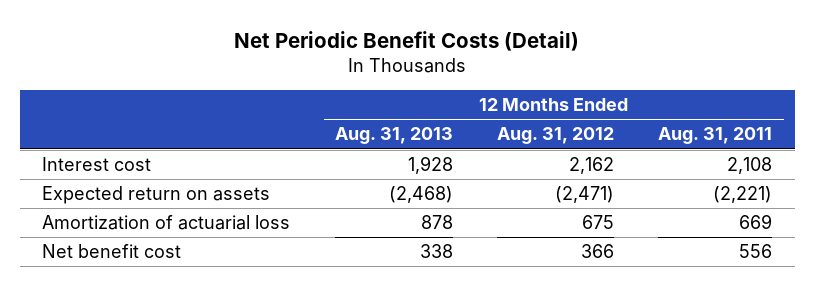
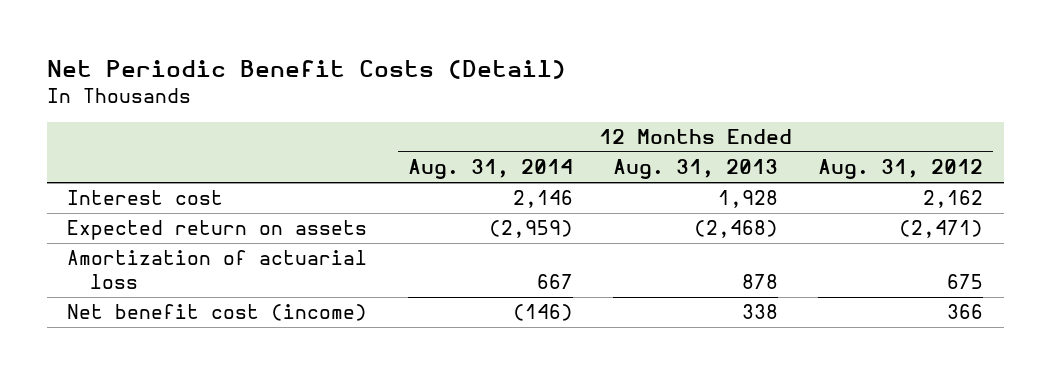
- | 12 Months Ended Aug. 31, 2013 | 12 Months Ended Aug. 31, 2012 | 12 Months Ended Aug. 31, 2011
+ | 12 Months Ended Aug. 31, 2014 | 12 Months Ended Aug. 31, 2013 | 12 Months Ended Aug. 31, 2012
- Net benefit cost | 338 | 366 | 556
+ Net benefit cost (income) | (146) | 338 | 366

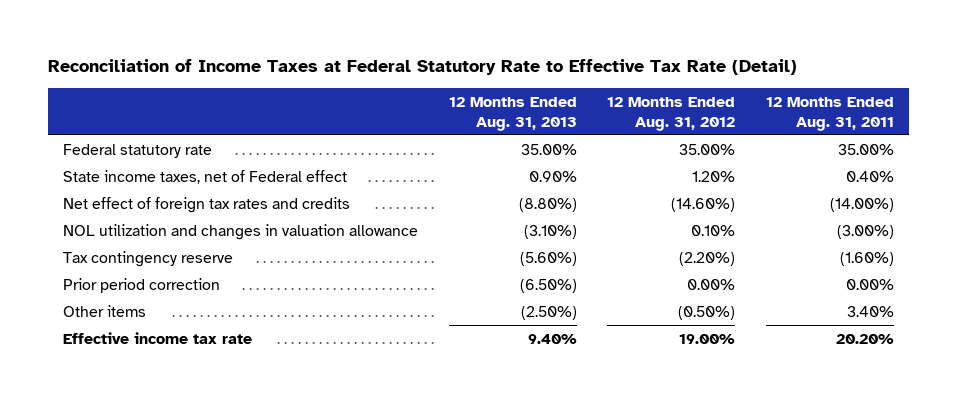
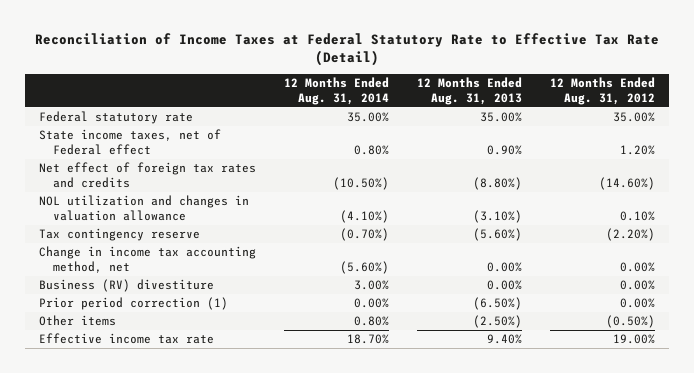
- | 12 Months Ended Aug. 31, 2013 | 12 Months Ended Aug. 31, 2012 | 12 Months Ended Aug. 31, 2011
+ | 12 Months Ended Aug. 31, 2014 | 12 Months Ended Aug. 31, 2013 | 12 Months Ended Aug. 31, 2012
- Prior period correction | (6.50%) | 0.00% | 0.00%
+ Change in income tax accounting method, net | (5.60%) | 0.00% | 0.00%
+ Business (RV) divestiture | 3.00% | 0.00% | 0.00%
+ Prior period correction (1) | 0.00% | (6.50%) | 0.00%

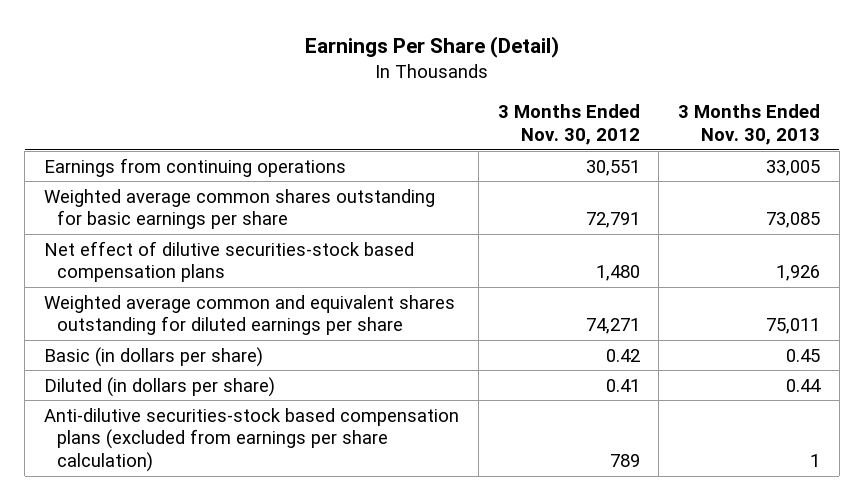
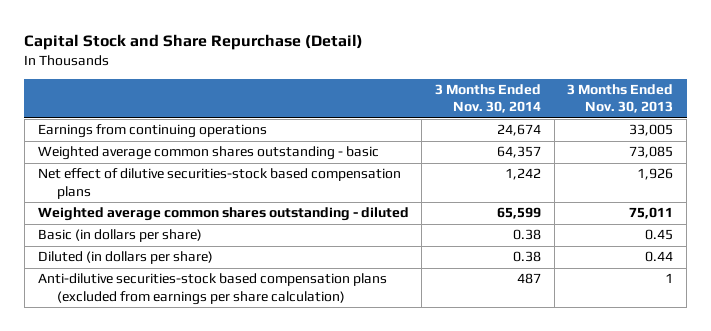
- Earnings Per Share (Detail)
+ Capital Stock and Share Repurchase (Detail)
- | 3 Months Ended Nov. 30, 2012 | 3 Months Ended Nov. 30, 2013
+ | 3 Months Ended Nov. 30, 2014 | 3 Months Ended Nov. 30, 2013
- Weighted average common shares outstanding for basic earnings per share | 72,791 | 73,085
+ Weighted average common shares outstanding - basic | 64,357 | 73,085
- Weighted average common and equivalent shares outstanding for diluted earnings per share | 74,271 | 75,011
+ Weighted average common shares outstanding - diluted | 65,599 | 75,011

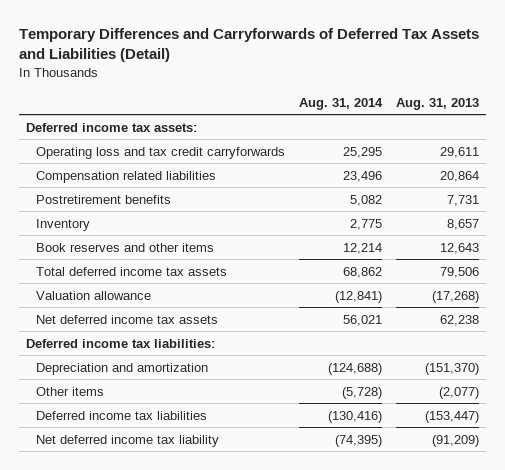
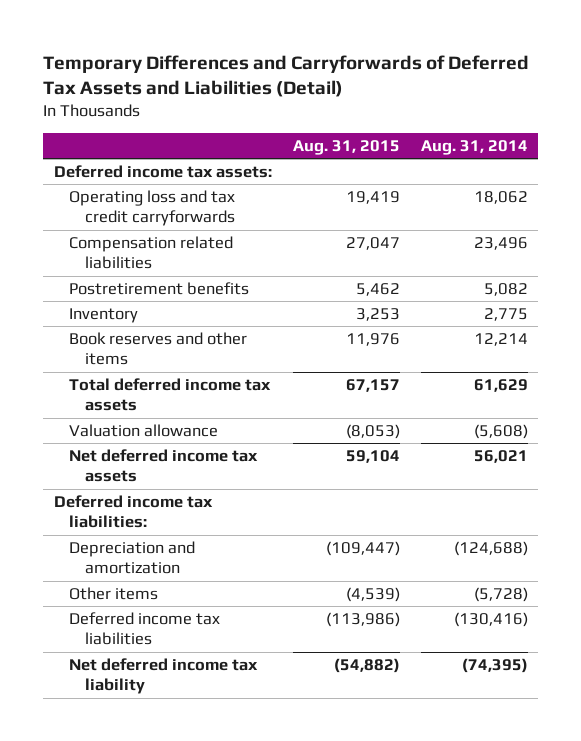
- | Aug. 31, 2014 | Aug. 31, 2013
+ | Aug. 31, 2015 | Aug. 31, 2014
- Operating loss and tax credit carryforwards | 25,295 | 29,611
+ Operating loss and tax credit carryforwards | 19,419 | 18,062
- Total deferred income tax assets | 68,862 | 79,506
- Valuation allowance | (12,841) | (17,268)
+ Total deferred income tax assets | 67,157 | 61,629
+ Valuation allowance | (8,053) | (5,608)

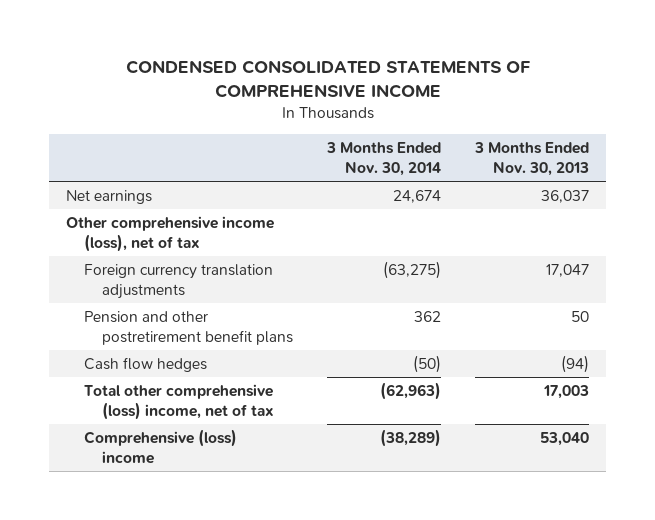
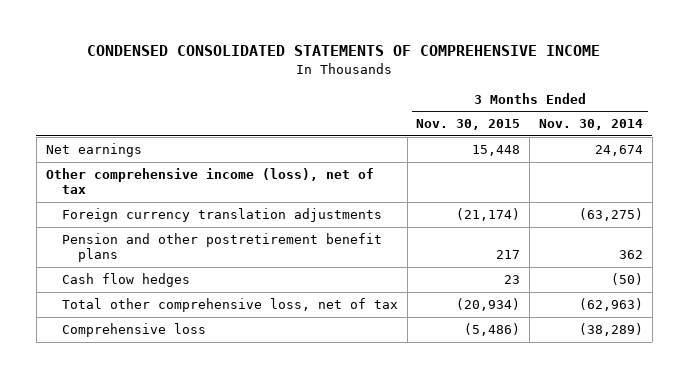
- | 3 Months Ended Nov. 30, 2014 | 3 Months Ended Nov. 30, 2013
+ | 3 Months Ended Nov. 30, 2015 | 3 Months Ended Nov. 30, 2014
- Total other comprehensive (loss) income, net of tax | (62,963) | 17,003
- Comprehensive (loss) income | (38,289) | 53,040
+ Total other comprehensive loss, net of tax | (20,934) | (62,963)
+ Comprehensive loss | (5,486) | (38,289)

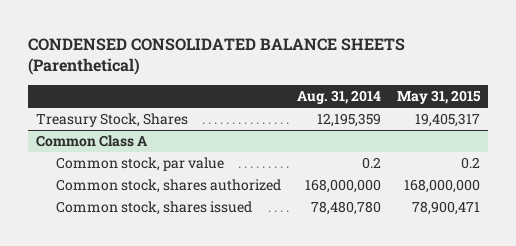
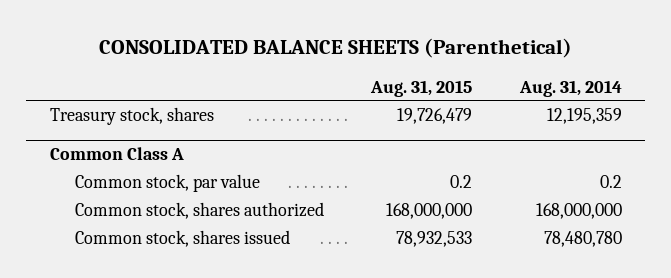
- CONDENSED CONSOLIDATED BALANCE SHEETS (Parenthetical)
+ CONSOLIDATED BALANCE SHEETS (Parenthetical)
- | Aug. 31, 2014 | May 31, 2015
+ | Aug. 31, 2015 | Aug. 31, 2014
- Treasury Stock, Shares | 12,195,359 | 19,405,317
+ Treasury stock, shares | 19,726,479 | 12,195,359

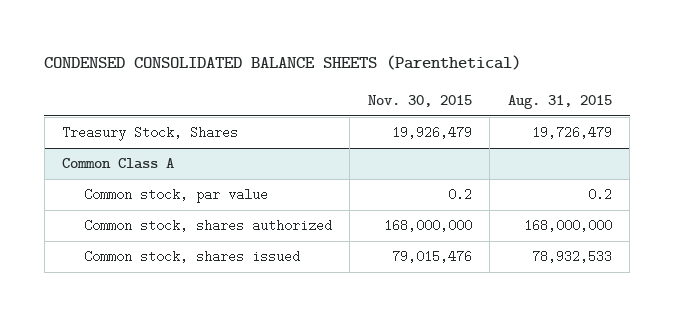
- CONSOLIDATED BALANCE SHEETS (Parenthetical)
+ CONDENSED CONSOLIDATED BALANCE SHEETS (Parenthetical)
- | Aug. 31, 2015 | Aug. 31, 2014
+ | Nov. 30, 2015 | Aug. 31, 2015
- Treasury stock, shares | 19,726,479 | 12,195,359
+ Treasury Stock, Shares | 19,926,479 | 19,726,479

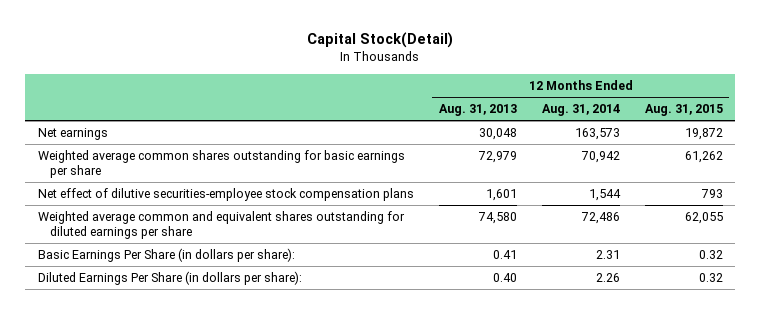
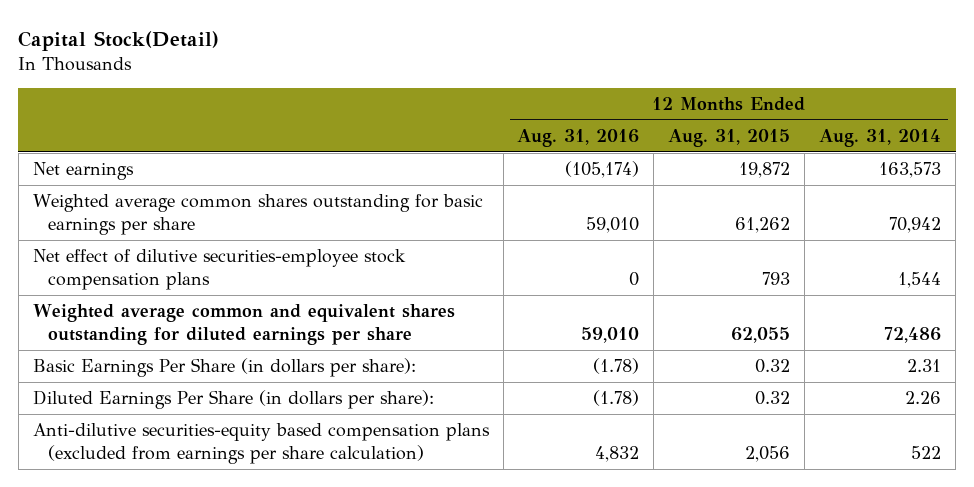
- | 12 Months Ended Aug. 31, 2013 | 12 Months Ended Aug. 31, 2014 | 12 Months Ended Aug. 31, 2015
+ | 12 Months Ended Aug. 31, 2016 | 12 Months Ended Aug. 31, 2015 | 12 Months Ended Aug. 31, 2014
+ Anti-dilutive securities-equity based compensation plans (excluded from earnings per share calculation) | 4,832 | 2,056 | 522

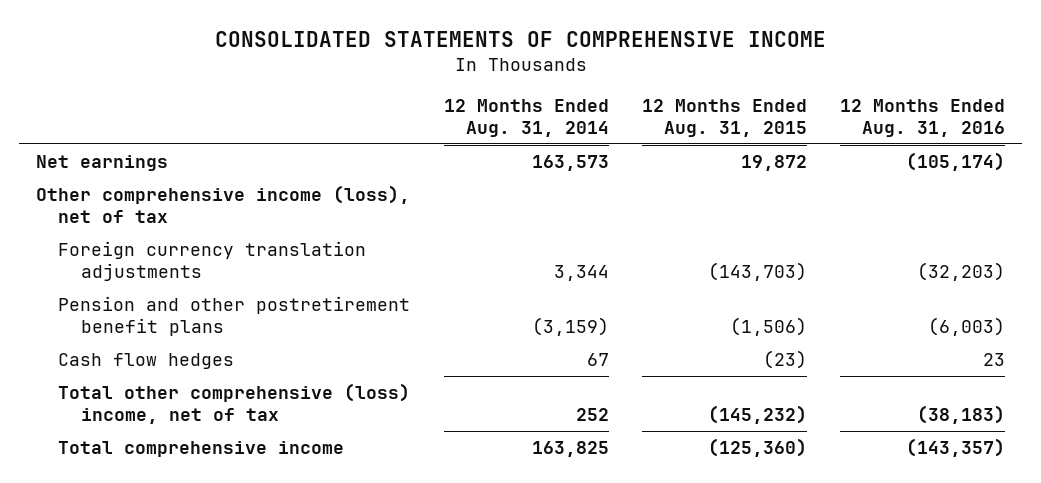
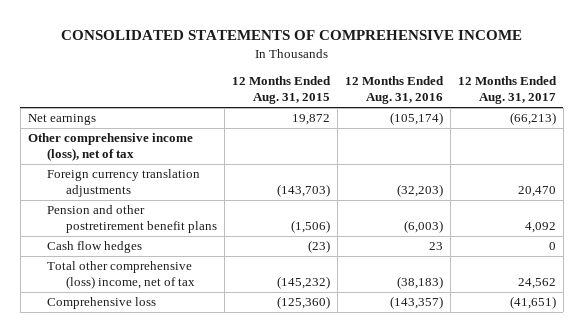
- | 12 Months Ended Aug. 31, 2014 | 12 Months Ended Aug. 31, 2015 | 12 Months Ended Aug. 31, 2016
+ | 12 Months Ended Aug. 31, 2015 | 12 Months Ended Aug. 31, 2016 | 12 Months Ended Aug. 31, 2017
- Total comprehensive income | 163,825 | (125,360) | (143,357)
+ Comprehensive loss | (125,360) | (143,357) | (41,651)

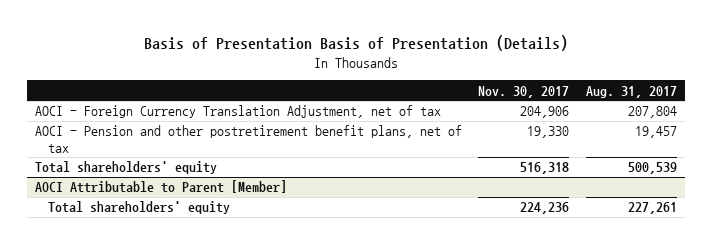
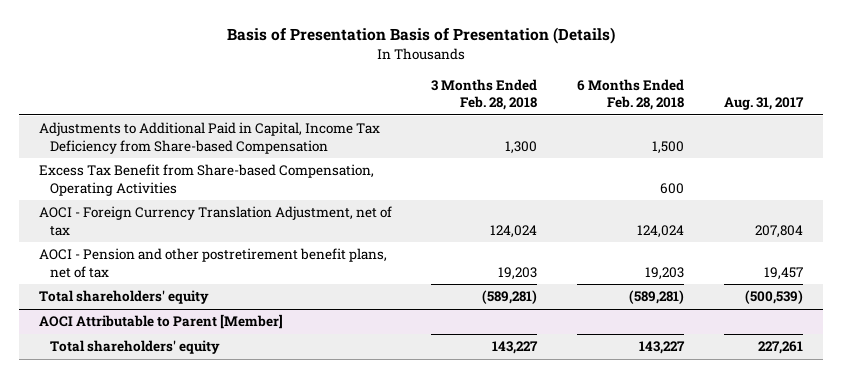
- | Nov. 30, 2017 | Aug. 31, 2017
+ | 3 Months Ended Feb. 28, 2018 | 6 Months Ended Feb. 28, 2018 | Aug. 31, 2017
+ Adjustments to Additional Paid in Capital, Income Tax Deficiency from Share-based Compensation | 1,300 | 1,500 |
+ Excess Tax Benefit from Share-based Compensation, Operating Activities | | 600 |
- Total shareholders' equity | 516,318 | 500,539
+ Total shareholders' equity | (589,281) | (589,281) | (500,539)

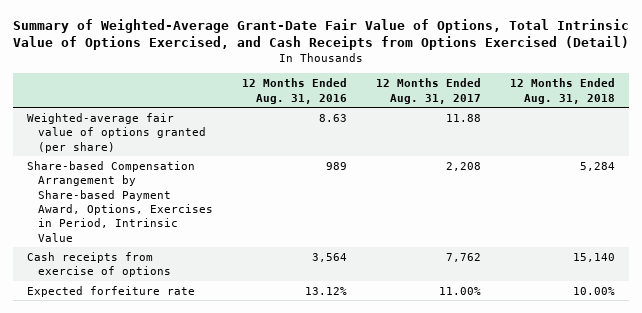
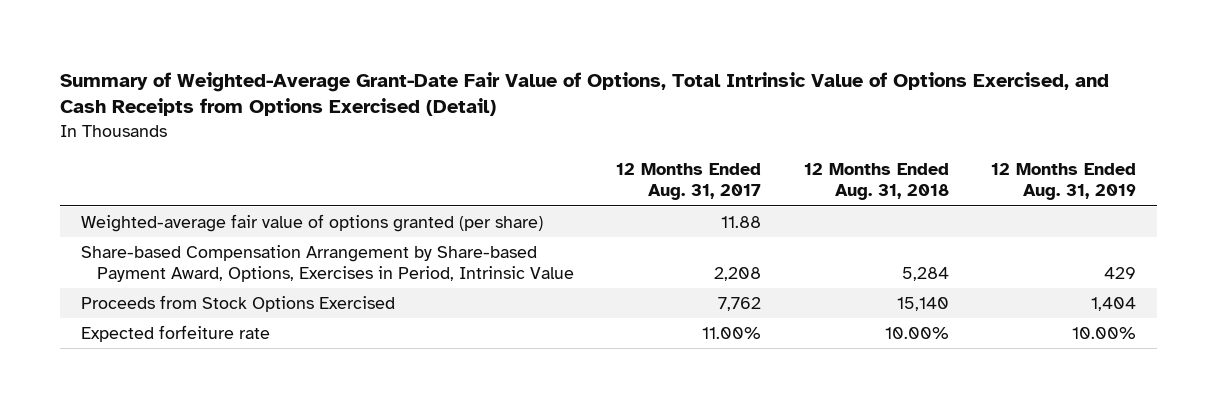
- | 12 Months Ended Aug. 31, 2016 | 12 Months Ended Aug. 31, 2017 | 12 Months Ended Aug. 31, 2018
+ | 12 Months Ended Aug. 31, 2017 | 12 Months Ended Aug. 31, 2018 | 12 Months Ended Aug. 31, 2019
- Cash receipts from exercise of options | 3,564 | 7,762 | 15,140
+ Proceeds from Stock Options Exercised | 7,762 | 15,140 | 1,404

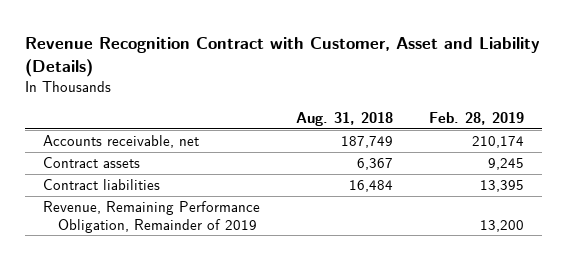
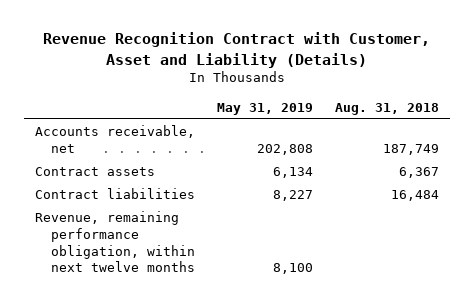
- | Aug. 31, 2018 | Feb. 28, 2019
+ | May 31, 2019 | Aug. 31, 2018
- Revenue, Remaining Performance Obligation, Remainder of 2019 | | 13,200
+ Revenue, remaining performance obligation, within next twelve months | 8,100 |

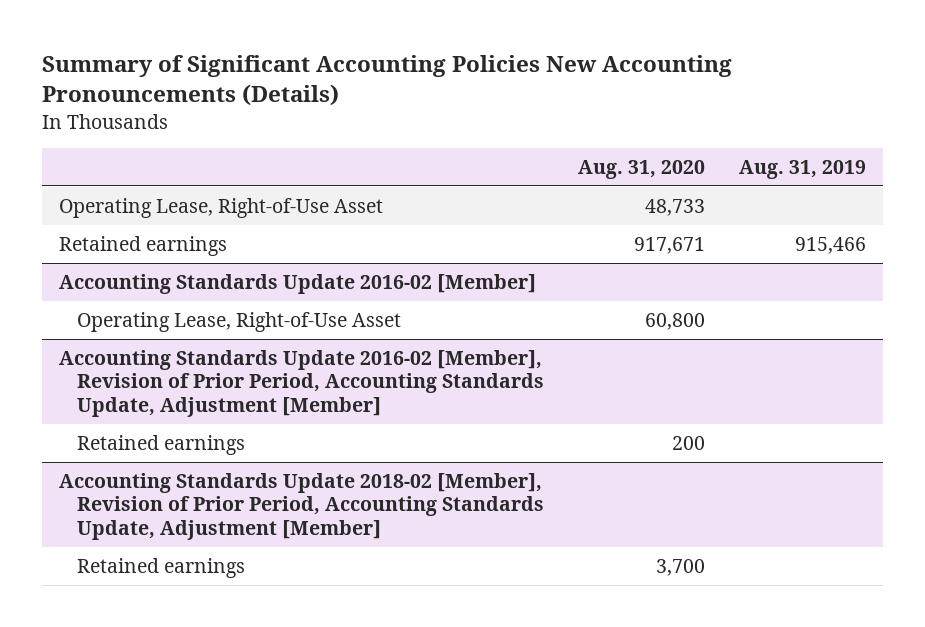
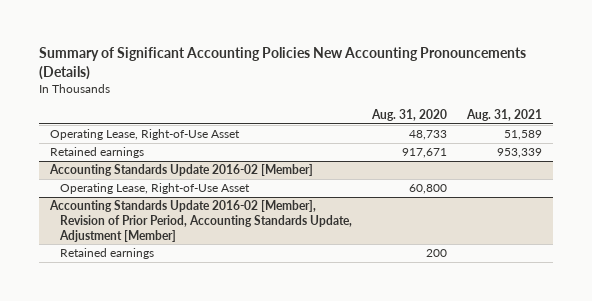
- | Aug. 31, 2020 | Aug. 31, 2019
+ | Aug. 31, 2020 | Aug. 31, 2021
- Accounting Standards Update 2018-02 [Member], Revision of Prior Period, Accounting Standards Update, Adjustment [Member]
- Retained earnings | 3,700 |

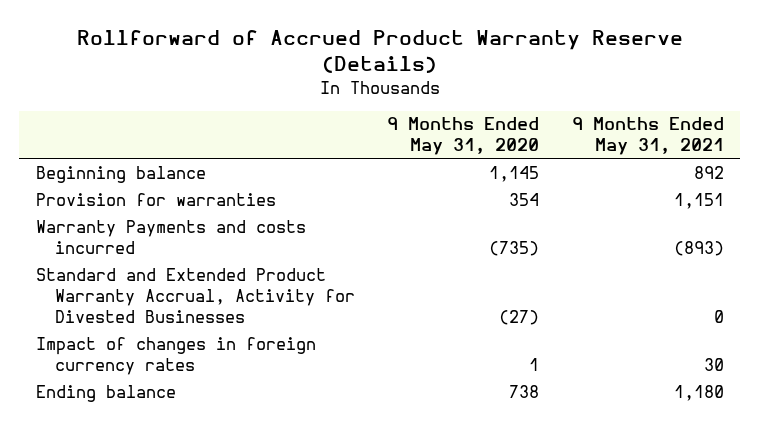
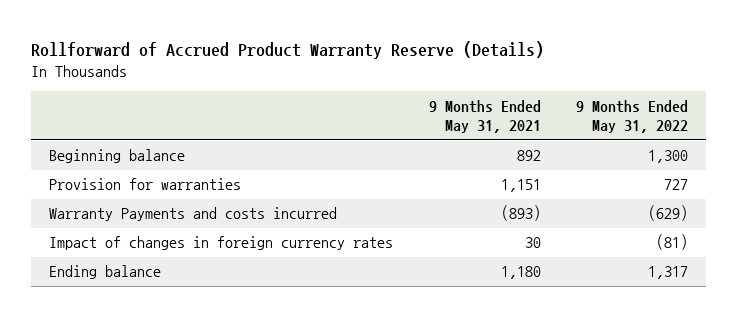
- | 9 Months Ended May 31, 2020 | 9 Months Ended May 31, 2021
+ | 9 Months Ended May 31, 2021 | 9 Months Ended May 31, 2022
- Standard and Extended Product Warranty Accrual, Activity for Divested Businesses | (27) | 0

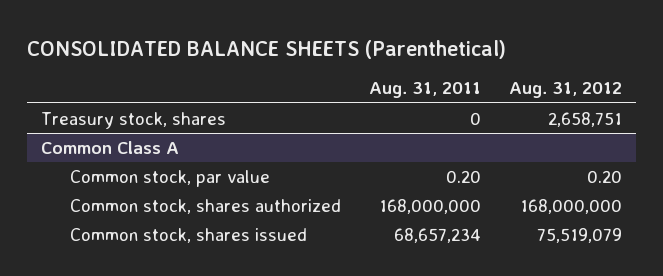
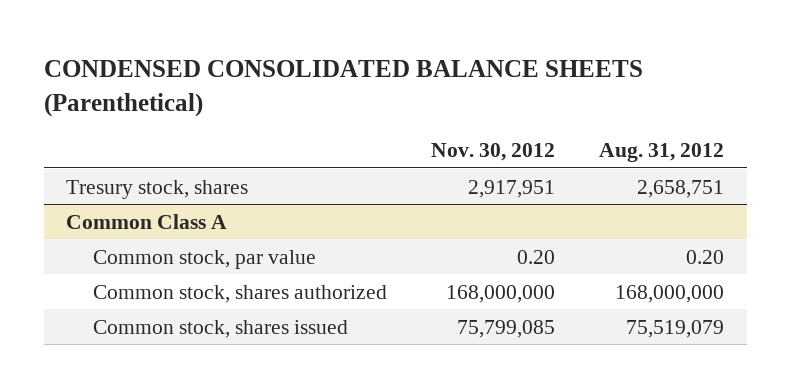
- CONSOLIDATED BALANCE SHEETS (Parenthetical)
+ CONDENSED CONSOLIDATED BALANCE SHEETS (Parenthetical)
- | Aug. 31, 2011 | Aug. 31, 2012
+ | Nov. 30, 2012 | Aug. 31, 2012
- Treasury stock, shares | 0 | 2,658,751
+ Tresury stock, shares | 2,917,951 | 2,658,751

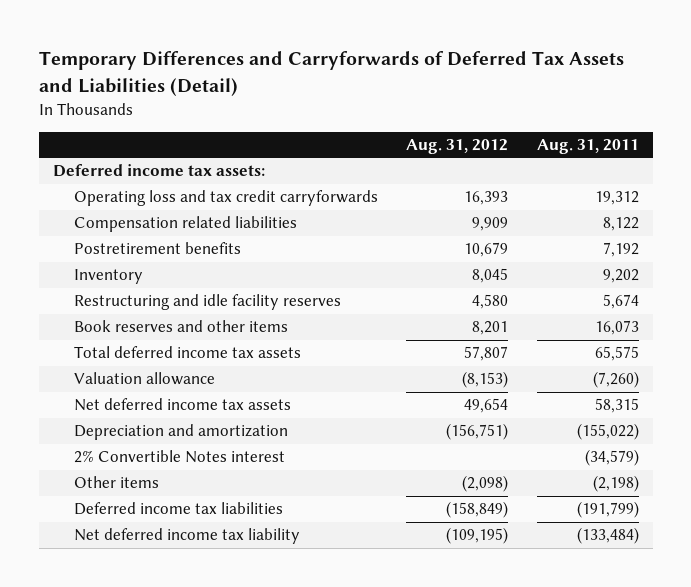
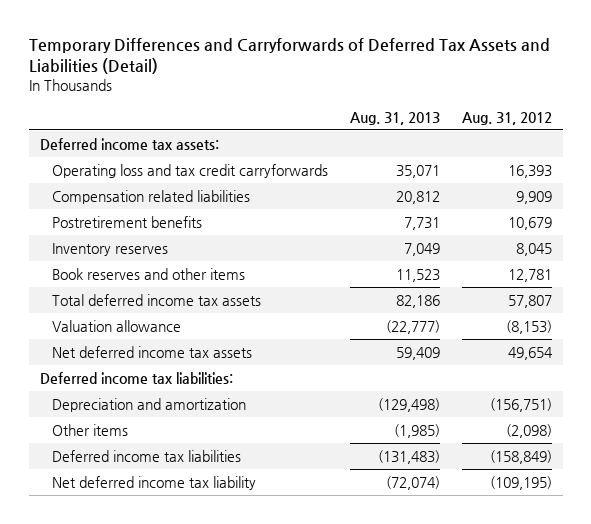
- | Aug. 31, 2012 | Aug. 31, 2011
+ | Aug. 31, 2013 | Aug. 31, 2012
- Inventory | 8,045 | 9,202
- Restructuring and idle facility reserves | 4,580 | 5,674
- Book reserves and other items | 8,201 | 16,073
+ Inventory reserves | 7,049 | 8,045
+ Book reserves and other items | 11,523 | 12,781
+ Deferred income tax liabilities:
- 2% Convertible Notes interest | | (34,579)

